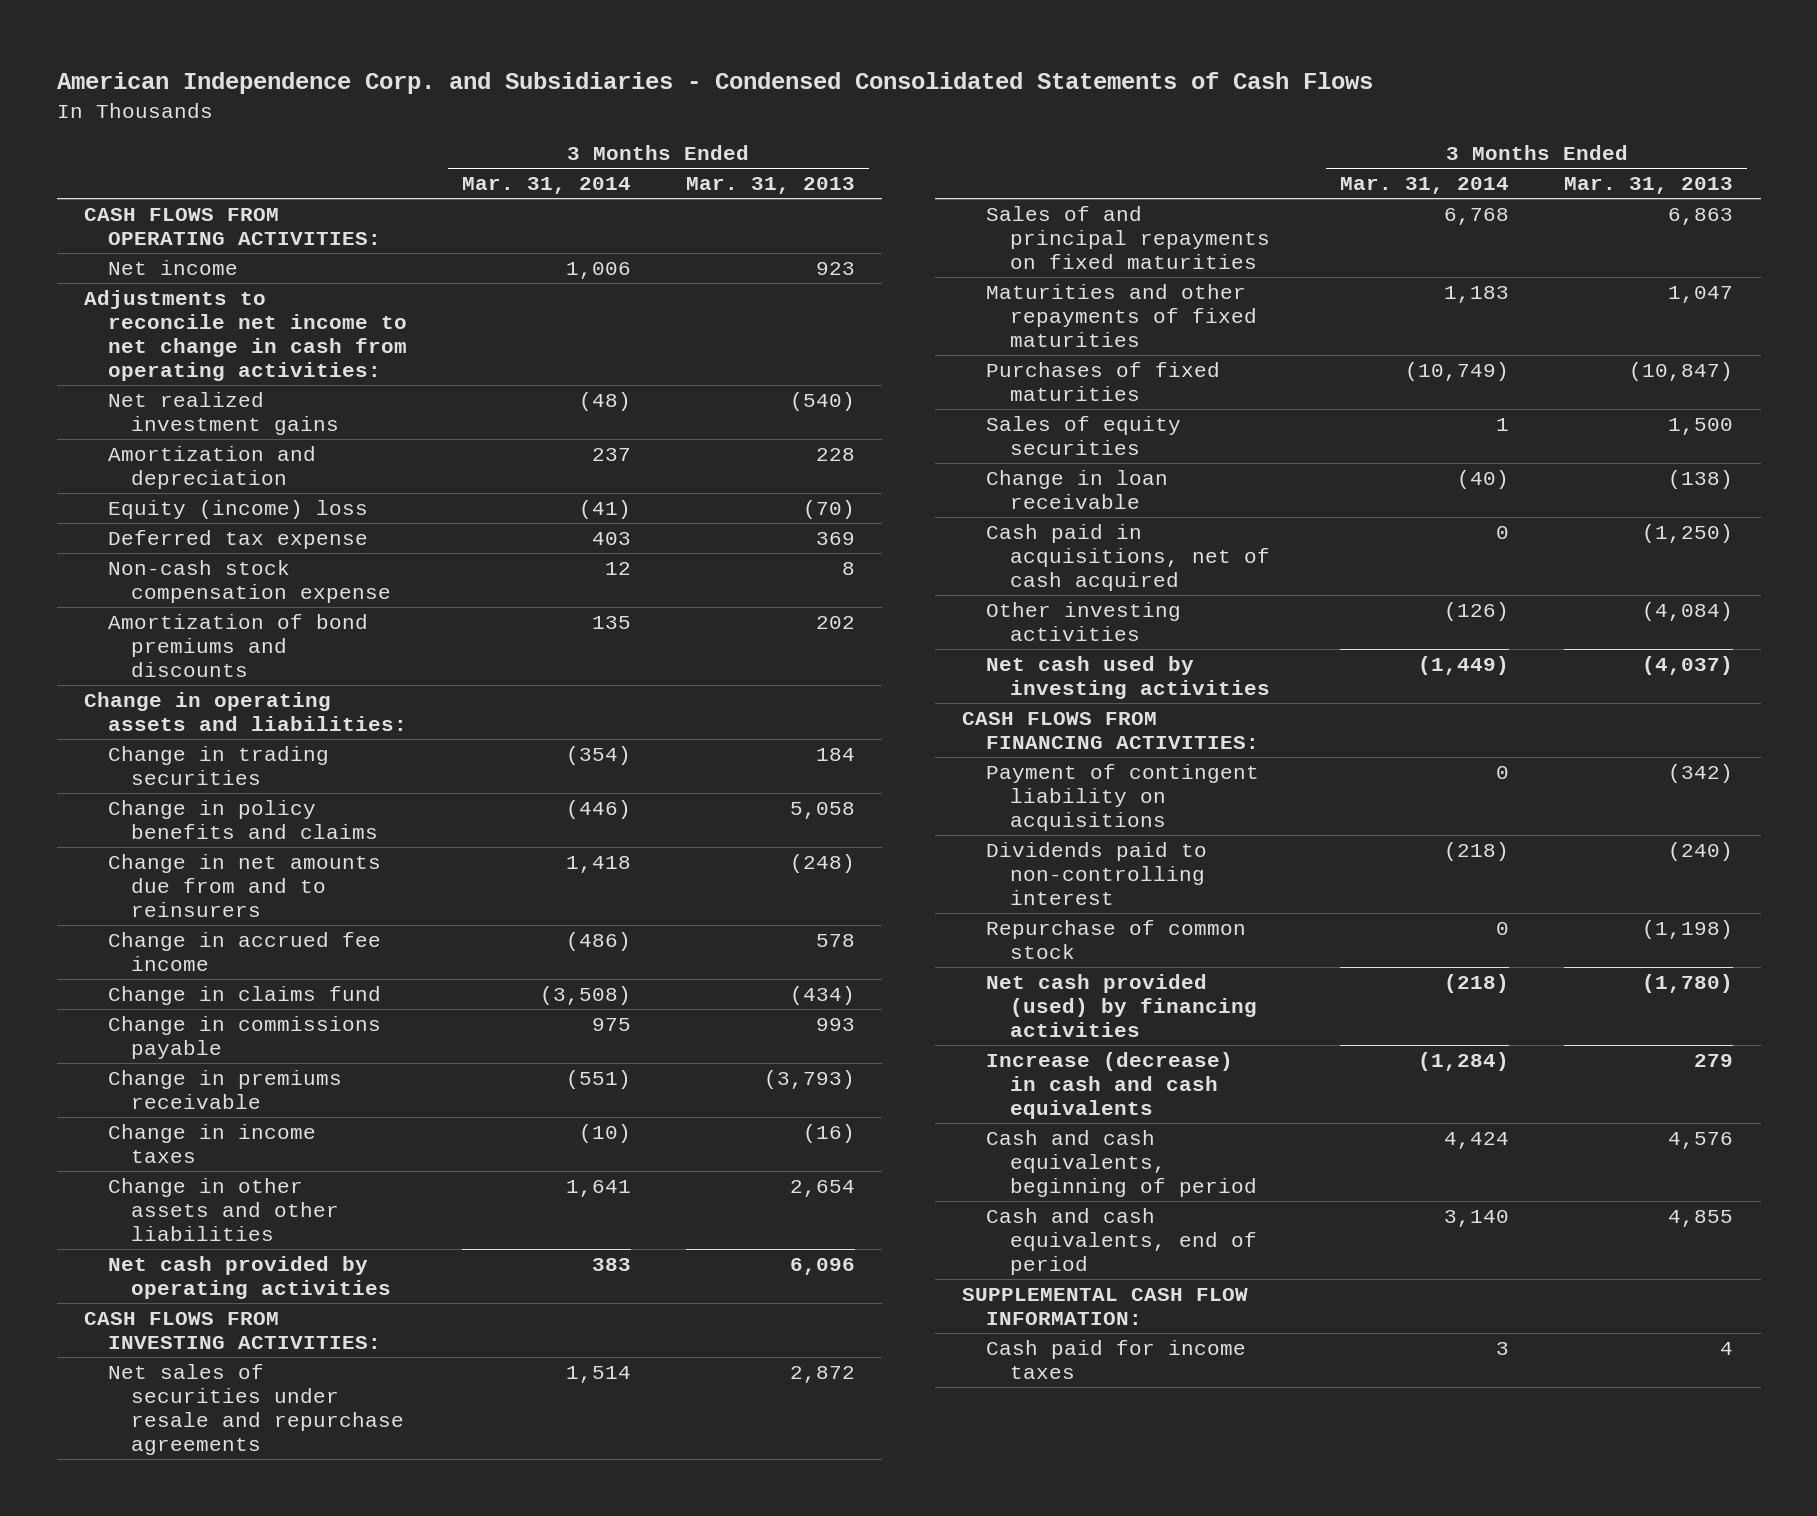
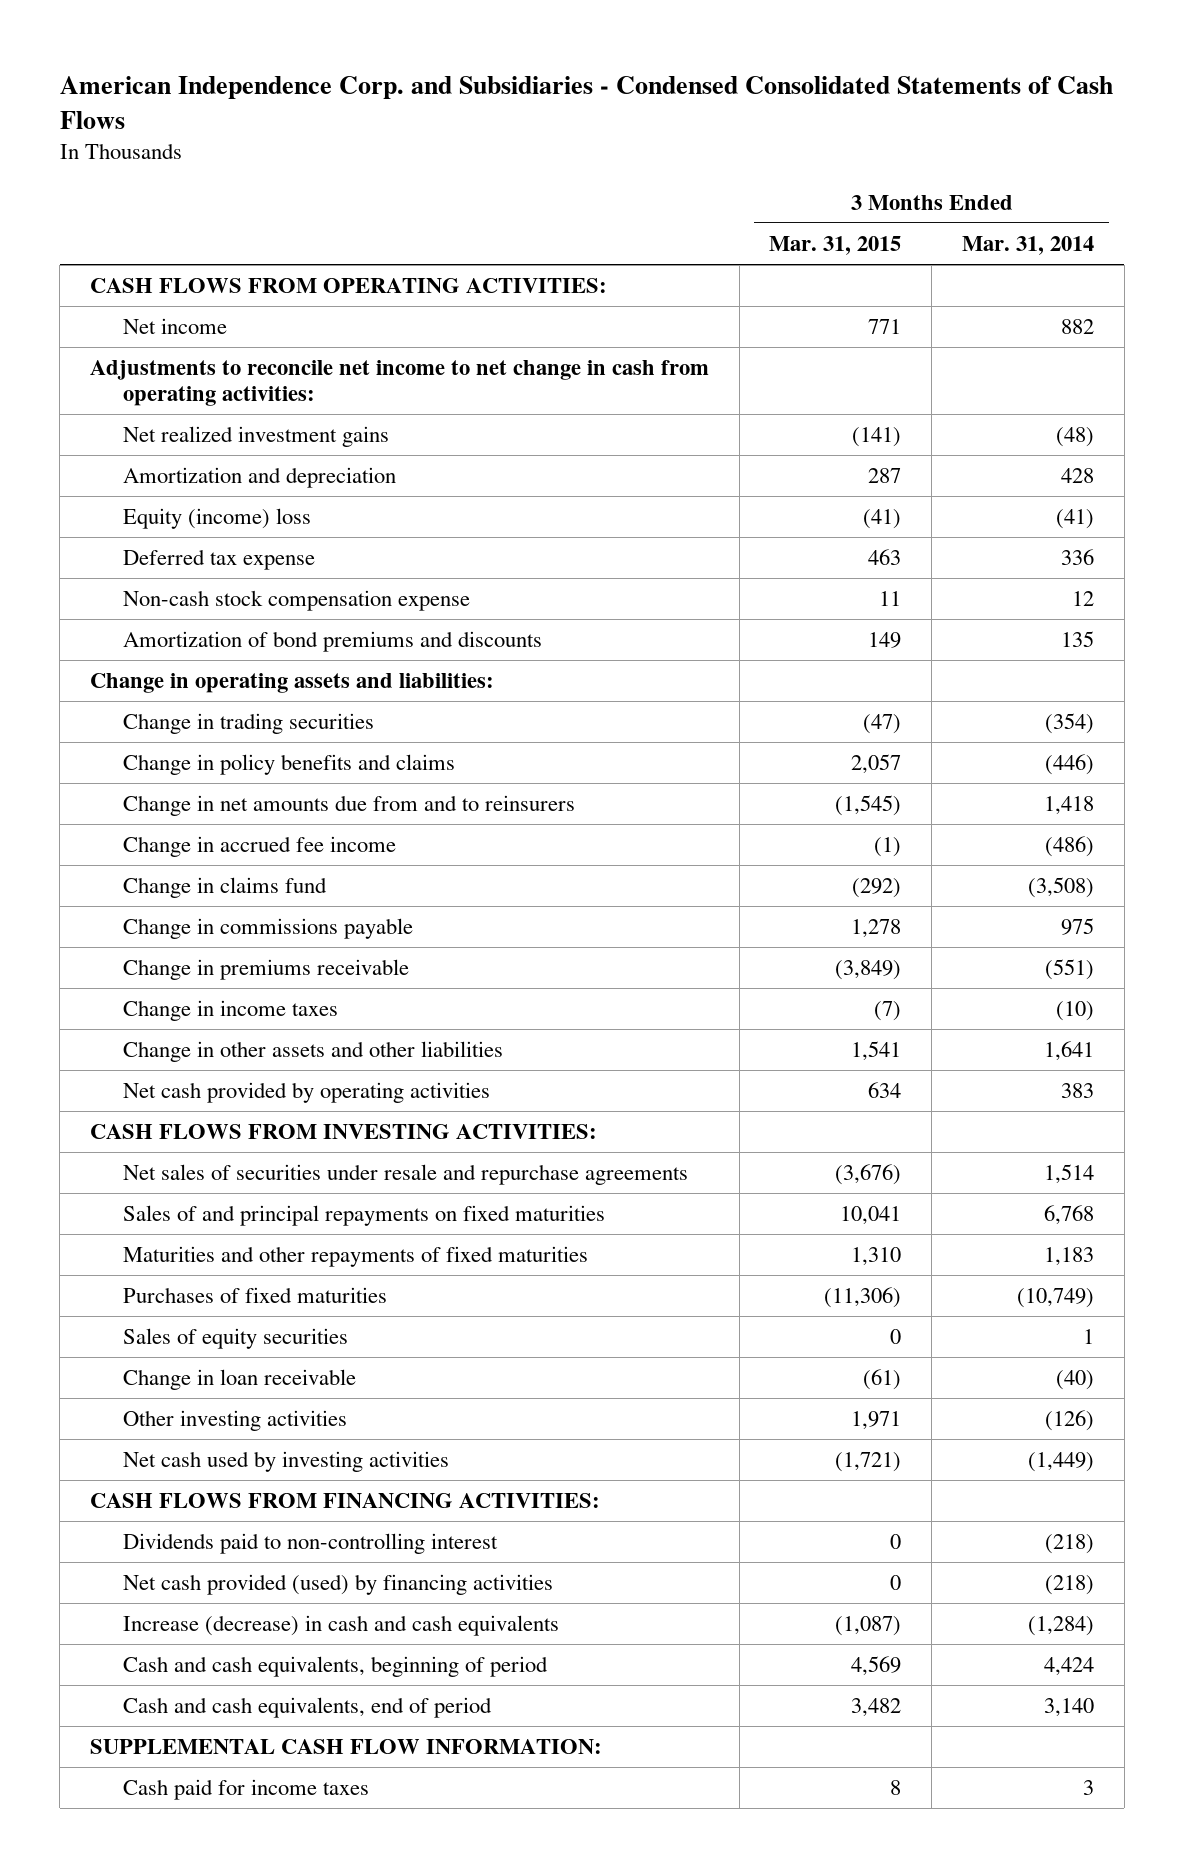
- | 3 Months Ended Mar. 31, 2014 | 3 Months Ended Mar. 31, 2013
+ | 3 Months Ended Mar. 31, 2015 | 3 Months Ended Mar. 31, 2014
- Net income | 1,006 | 923
+ Net income | 771 | 882
- Amortization and depreciation | 237 | 228
+ Amortization and depreciation | 287 | 428
- Deferred tax expense | 403 | 369
+ Deferred tax expense | 463 | 336
- Cash paid in acquisitions, net of cash acquired | 0 | (1,250)
- Payment of contingent liability on acquisitions | 0 | (342)
- Repurchase of common stock | 0 | (1,198)

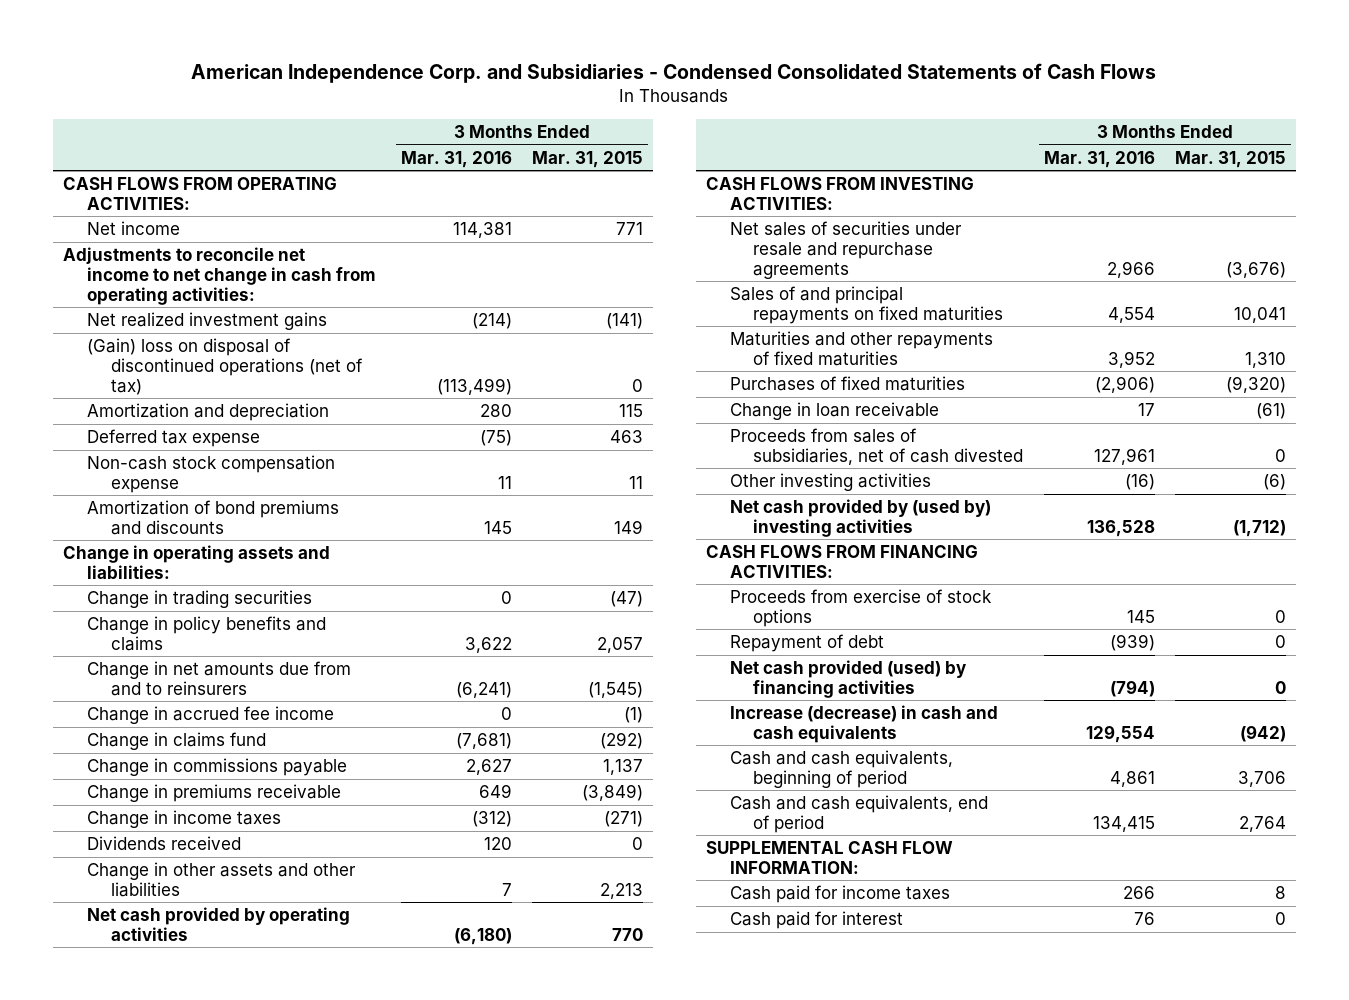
- | 3 Months Ended Mar. 31, 2015 | 3 Months Ended Mar. 31, 2014
+ | 3 Months Ended Mar. 31, 2016 | 3 Months Ended Mar. 31, 2015
- Amortization and depreciation | 287 | 428
- Equity (income) loss | (41) | (41)
+ (Gain) loss on disposal of discontinued operations (net of tax) | (113,499) | 0
+ Amortization and depreciation | 280 | 115
- Change in commissions payable | 1,278 | 975
+ Change in commissions payable | 2,627 | 1,137
- Change in income taxes | (7) | (10)
- Change in other assets and other liabilities | 1,541 | 1,641
- Net cash provided by operating activities | 634 | 383
+ Change in income taxes | (312) | (271)
+ Dividends received | 120 | 0
+ Change in other assets and other liabilities | 7 | 2,213
+ Net cash provided by operating activities | (6,180) | 770
- Purchases of fixed maturities | (11,306) | (10,749)
- Sales of equity securities | 0 | 1
+ Purchases of fixed maturities | (2,906) | (9,320)
- Other investing activities | 1,971 | (126)
- Net cash used by investing activities | (1,721) | (1,449)
+ Proceeds from sales of subsidiaries, net of cash divested | 127,961 | 0
+ Other investing activities | (16) | (6)
+ Net cash provided by (used by) investing activities | 136,528 | (1,712)
- Dividends paid to non-controlling interest | 0 | (218)
+ Proceeds from exercise of stock options | 145 | 0
+ Repayment of debt | (939) | 0
- Increase (decrease) in cash and cash equivalents | (1,087) | (1,284)
- Cash and cash equivalents, beginning of period | 4,569 | 4,424
- Cash and cash equivalents, end of period | 3,482 | 3,140
+ Increase (decrease) in cash and cash equivalents | 129,554 | (942)
+ Cash and cash equivalents, beginning of period | 4,861 | 3,706
+ Cash and cash equivalents, end of period | 134,415 | 2,764
+ Cash paid for interest | 76 | 0

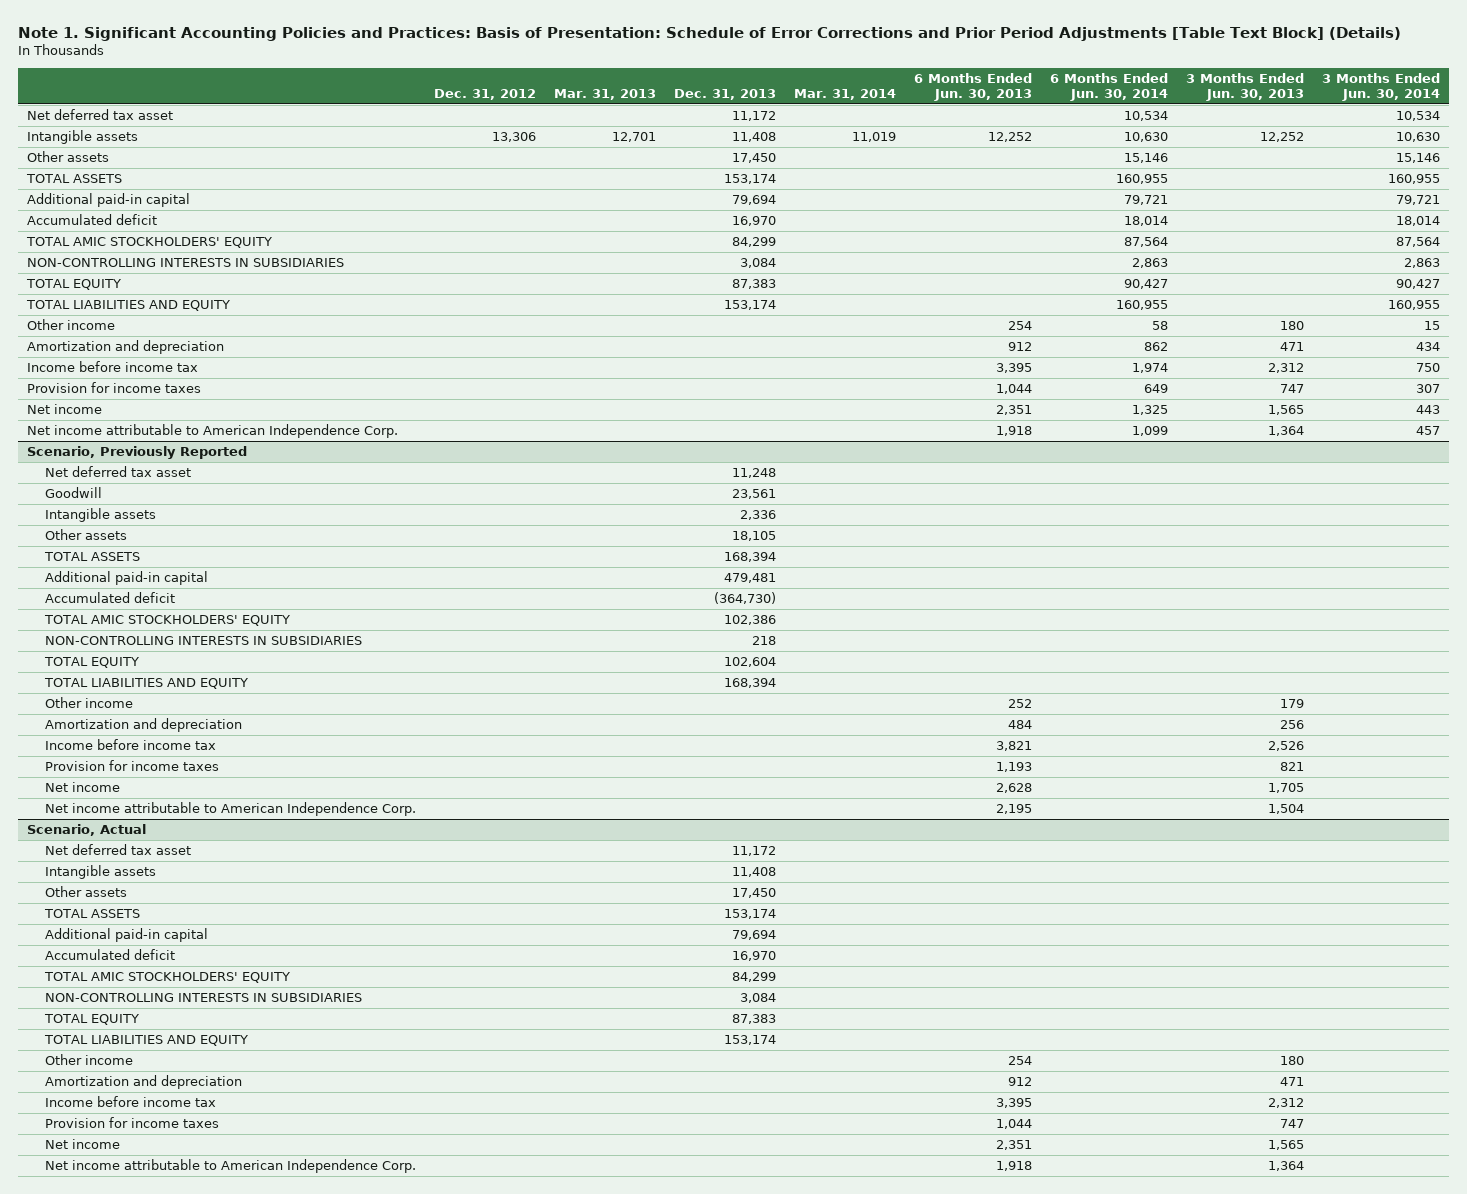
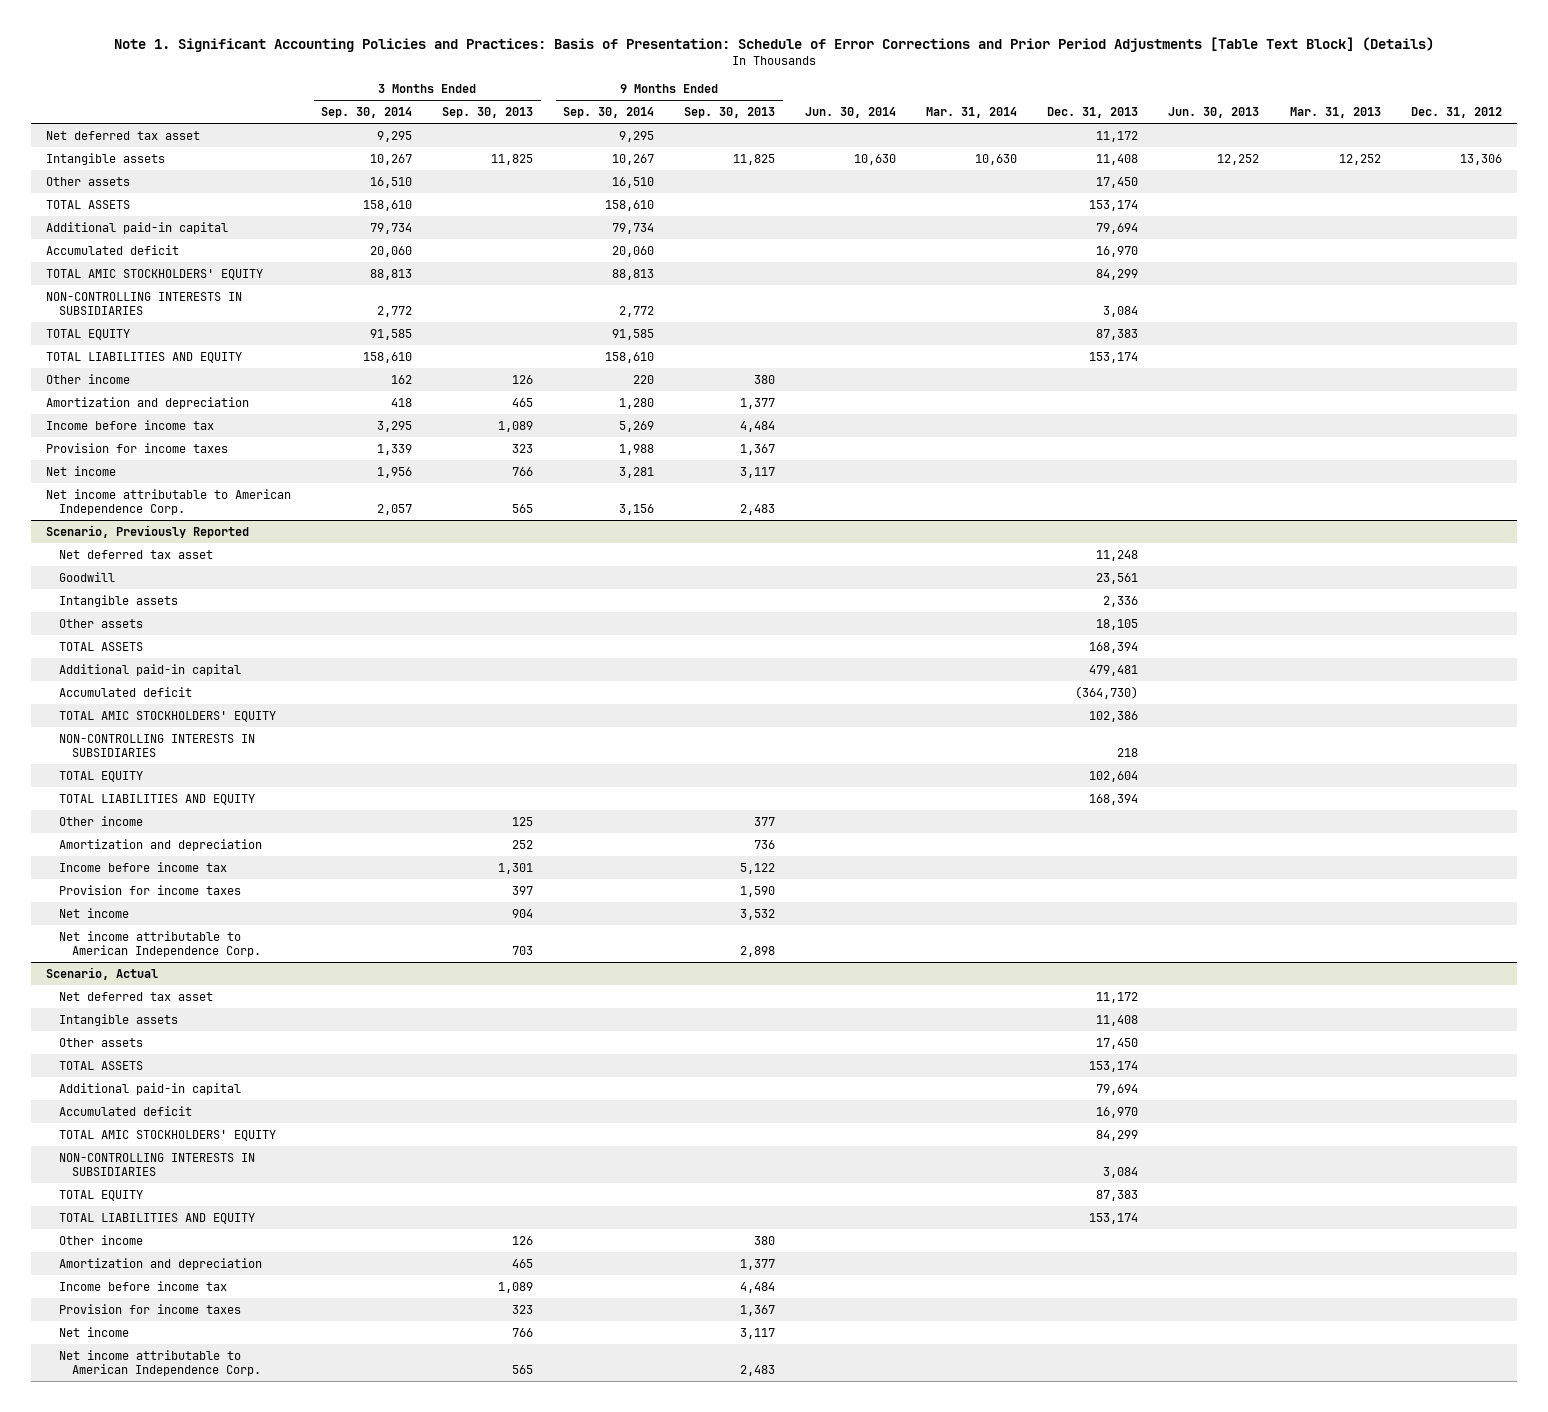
- | Dec. 31, 2012 | Mar. 31, 2013 | Dec. 31, 2013 | Mar. 31, 2014 | 6 Months Ended Jun. 30, 2013 | 6 Months Ended Jun. 30, 2014 | 3 Months Ended Jun. 30, 2013 | 3 Months Ended Jun. 30, 2014
+ | 3 Months Ended Sep. 30, 2014 | 3 Months Ended Sep. 30, 2013 | 9 Months Ended Sep. 30, 2014 | 9 Months Ended Sep. 30, 2013 | Jun. 30, 2014 | Mar. 31, 2014 | Dec. 31, 2013 | Jun. 30, 2013 | Mar. 31, 2013 | Dec. 31, 2012
- Intangible assets | 13,306 | 12,701 | 11,408 | 11,019 | 12,252 | 10,630 | 12,252 | 10,630
+ Intangible assets | 10,267 | 11,825 | 10,267 | 11,825 | 10,630 | 10,630 | 11,408 | 12,252 | 12,252 | 13,306

